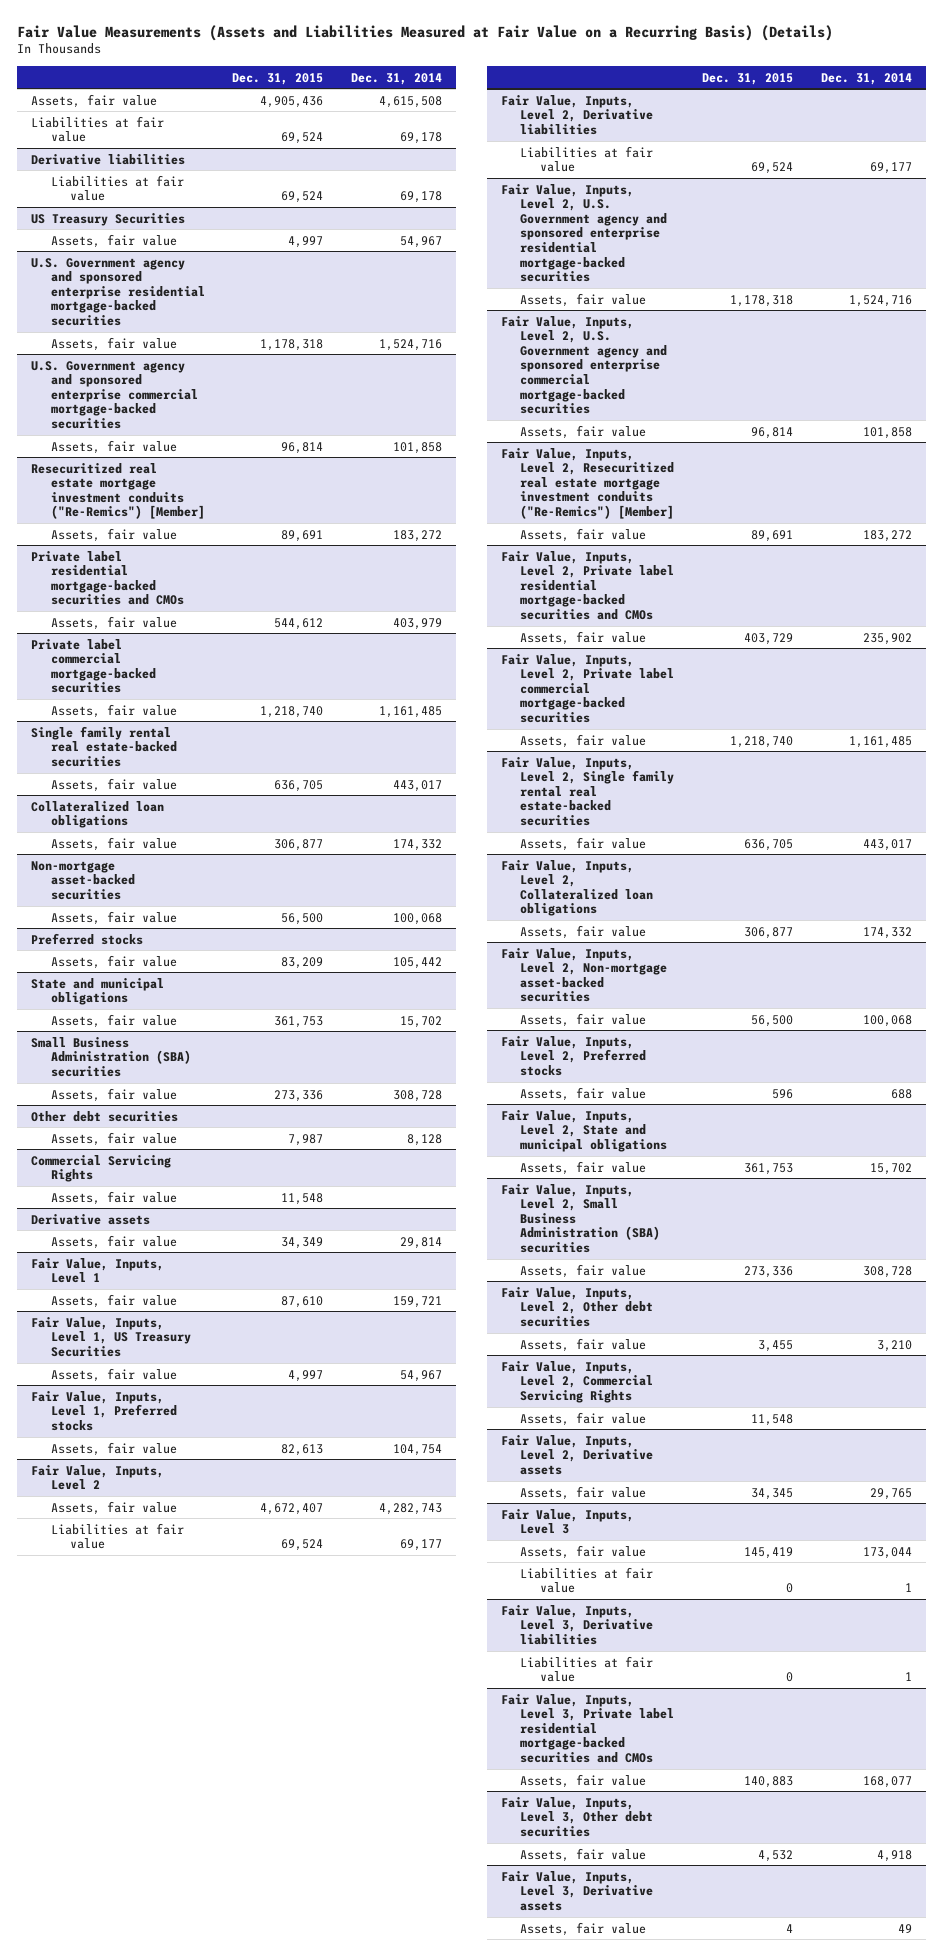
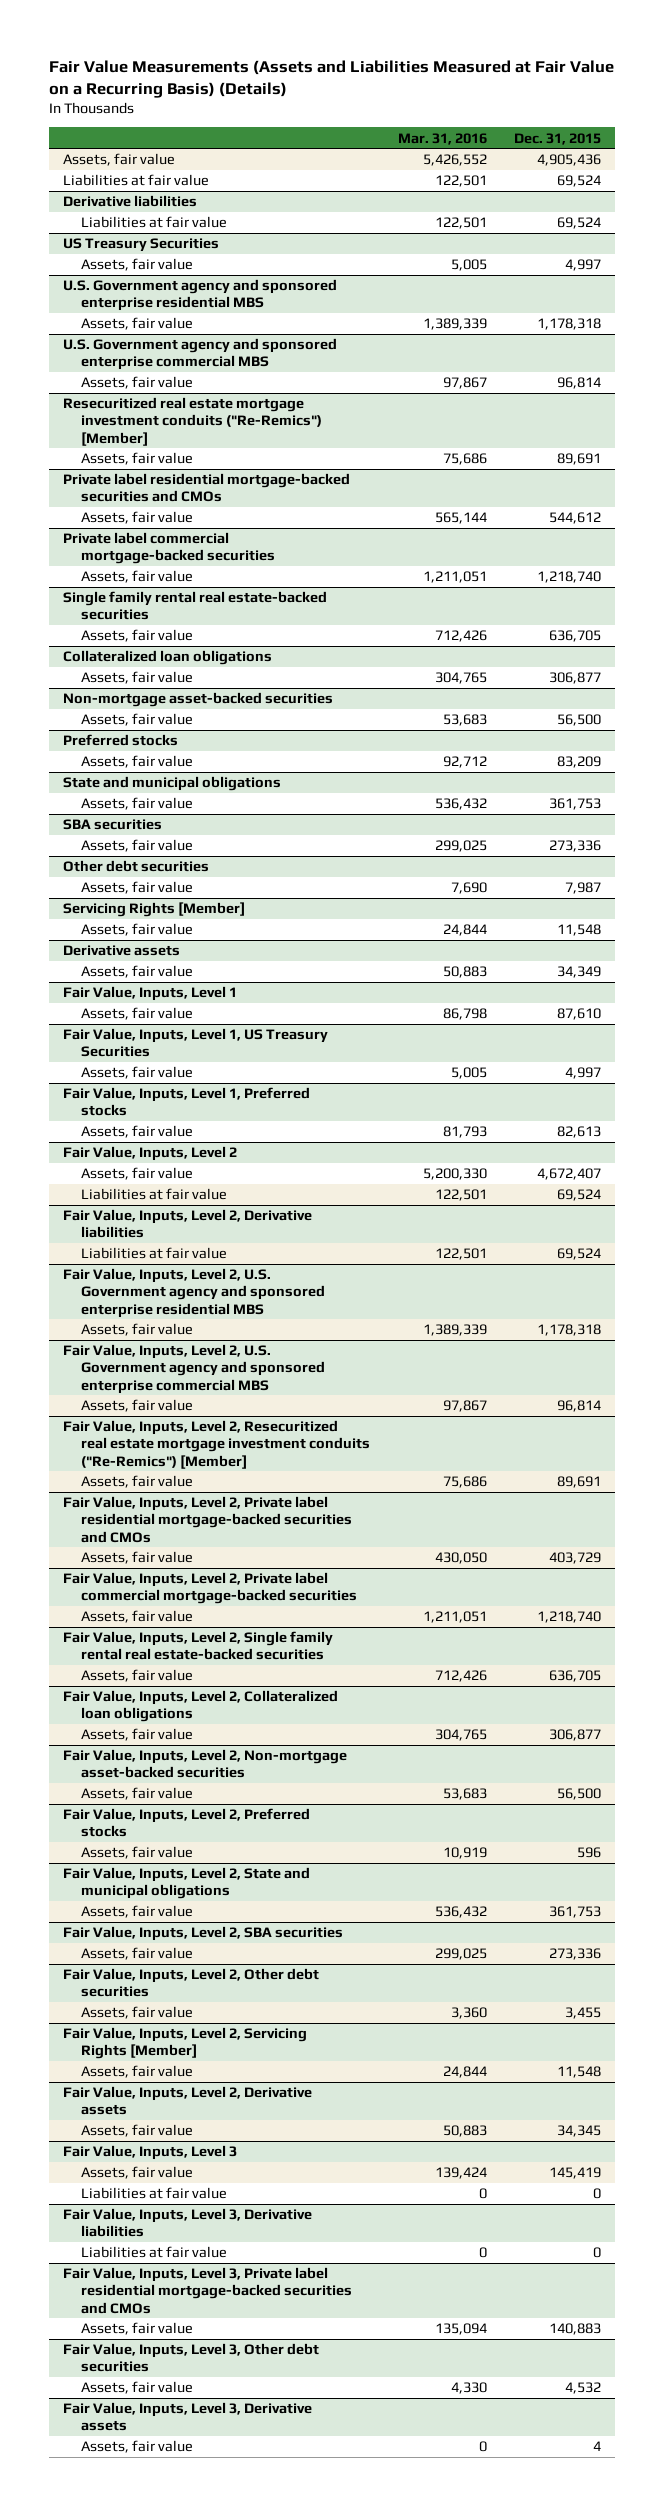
- | Dec. 31, 2015 | Dec. 31, 2014
+ | Mar. 31, 2016 | Dec. 31, 2015
- U.S. Government agency and sponsored enterprise residential mortgage-backed securities
+ U.S. Government agency and sponsored enterprise residential MBS
- U.S. Government agency and sponsored enterprise commercial mortgage-backed securities
+ U.S. Government agency and sponsored enterprise commercial MBS
- Small Business Administration (SBA) securities
+ SBA securities
- Commercial Servicing Rights
+ Servicing Rights [Member]
- Fair Value, Inputs, Level 2, U.S. Government agency and sponsored enterprise residential mortgage-backed securities
+ Fair Value, Inputs, Level 2, U.S. Government agency and sponsored enterprise residential MBS
- Fair Value, Inputs, Level 2, U.S. Government agency and sponsored enterprise commercial mortgage-backed securities
+ Fair Value, Inputs, Level 2, U.S. Government agency and sponsored enterprise commercial MBS
- Fair Value, Inputs, Level 2, Small Business Administration (SBA) securities
+ Fair Value, Inputs, Level 2, SBA securities
- Fair Value, Inputs, Level 2, Commercial Servicing Rights
+ Fair Value, Inputs, Level 2, Servicing Rights [Member]

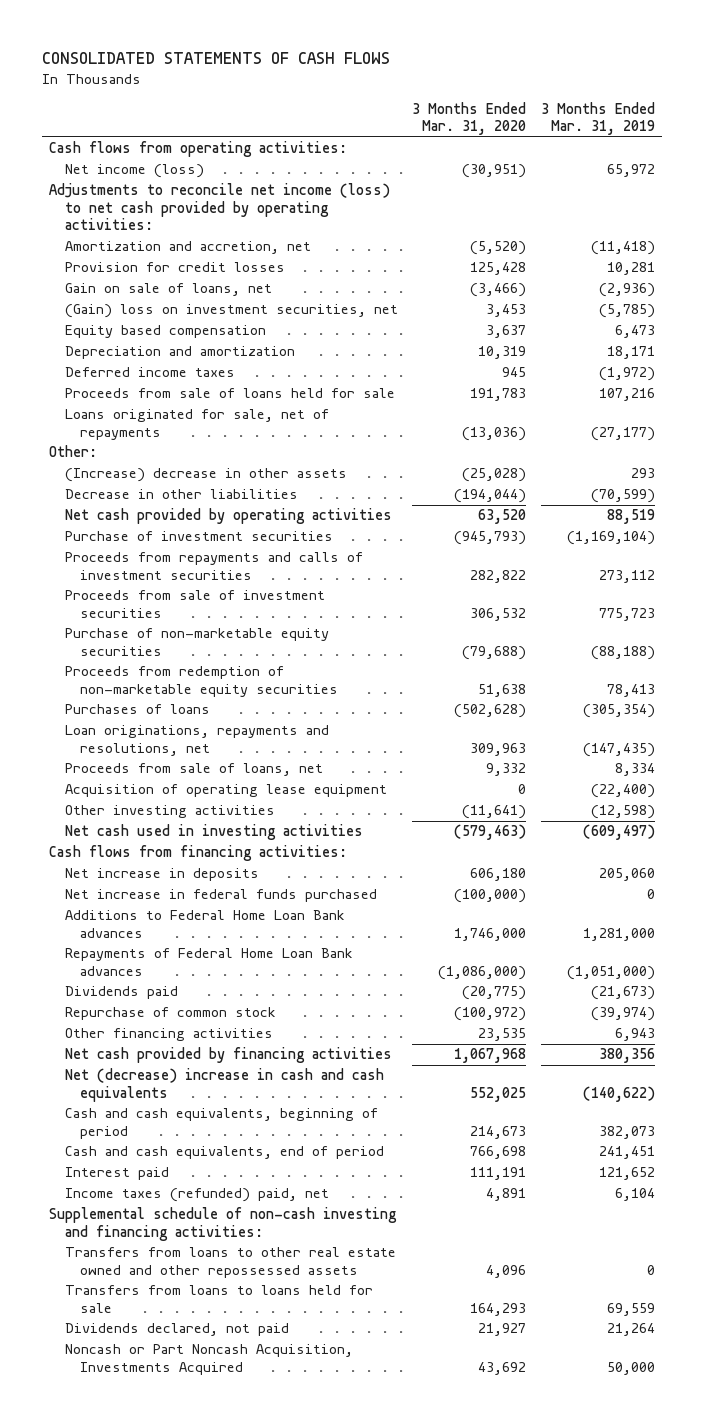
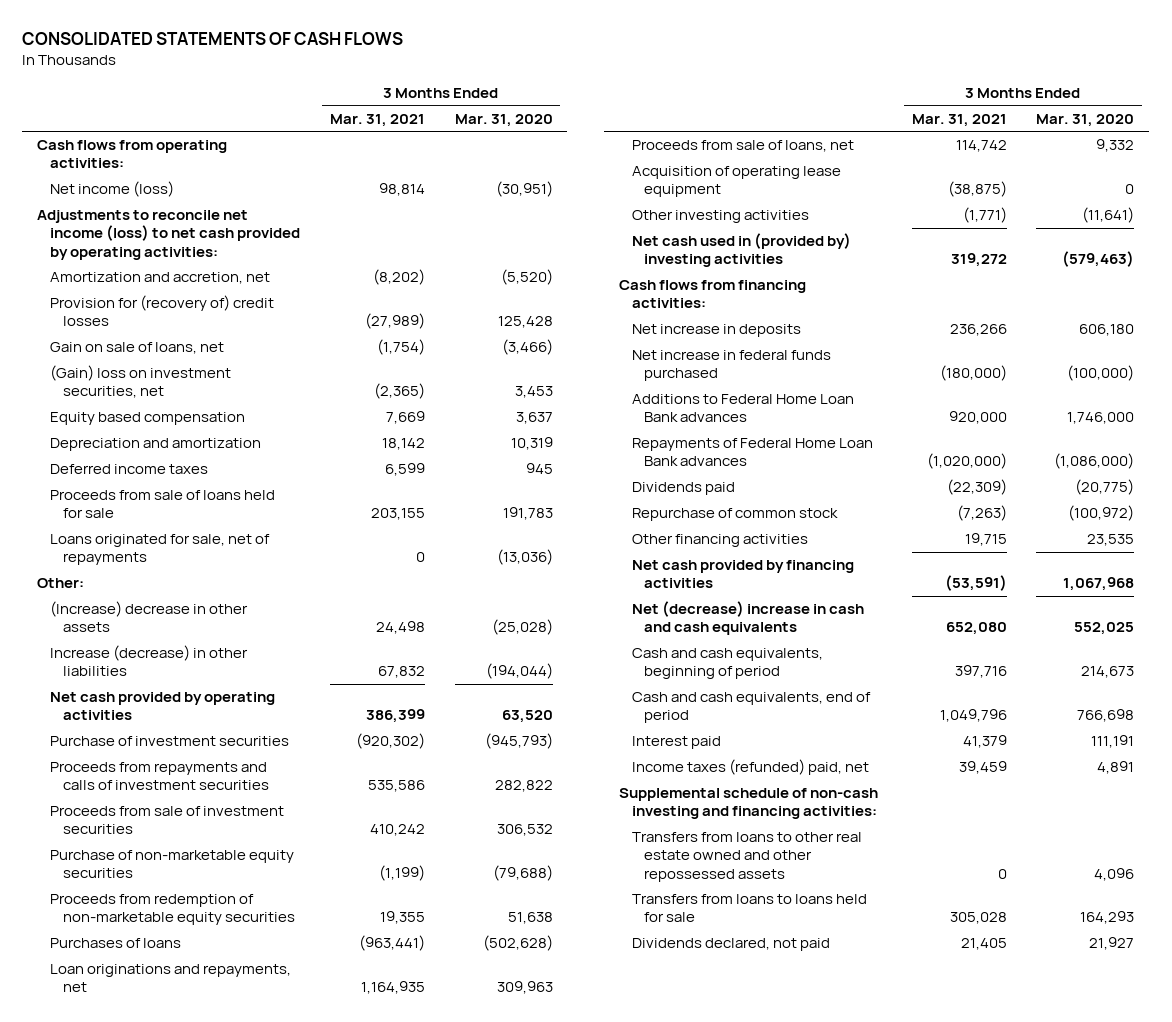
- | 3 Months Ended Mar. 31, 2020 | 3 Months Ended Mar. 31, 2019
+ | 3 Months Ended Mar. 31, 2021 | 3 Months Ended Mar. 31, 2020
- Provision for credit losses | 125,428 | 10,281
+ Provision for (recovery of) credit losses | (27,989) | 125,428
- Decrease in other liabilities | (194,044) | (70,599)
+ Increase (decrease) in other liabilities | 67,832 | (194,044)
- Loan originations, repayments and resolutions, net | 309,963 | (147,435)
+ Loan originations and repayments, net | 1,164,935 | 309,963
- Net cash used in investing activities | (579,463) | (609,497)
+ Net cash used in (provided by) investing activities | 319,272 | (579,463)
- Noncash or Part Noncash Acquisition, Investments Acquired | 43,692 | 50,000

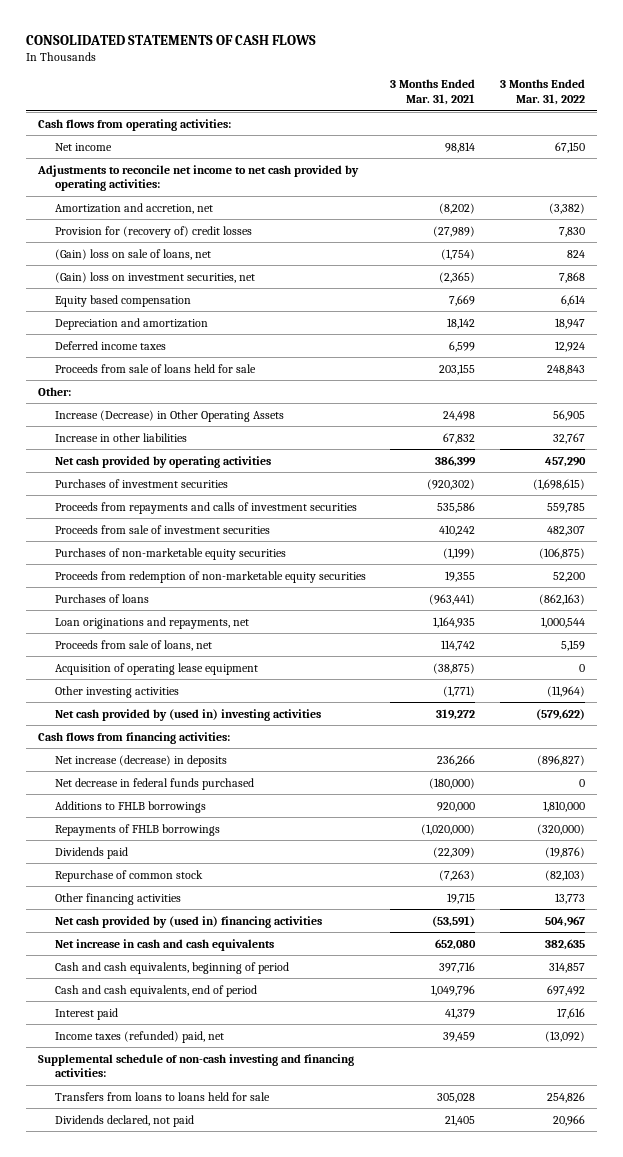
- | 3 Months Ended Mar. 31, 2021 | 3 Months Ended Mar. 31, 2020
+ | 3 Months Ended Mar. 31, 2021 | 3 Months Ended Mar. 31, 2022
- Net income (loss) | 98,814 | (30,951)
- Adjustments to reconcile net income (loss) to net cash provided by operating activities:
+ Net income | 98,814 | 67,150
+ Adjustments to reconcile net income to net cash provided by operating activities:
- Gain on sale of loans, net | (1,754) | (3,466)
+ (Gain) loss on sale of loans, net | (1,754) | 824
- Loans originated for sale, net of repayments | 0 | (13,036)
- (Increase) decrease in other assets | 24,498 | (25,028)
- Increase (decrease) in other liabilities | 67,832 | (194,044)
+ Increase (Decrease) in Other Operating Assets | 24,498 | 56,905
+ Increase in other liabilities | 67,832 | 32,767
- Purchase of investment securities | (920,302) | (945,793)
+ Purchases of investment securities | (920,302) | (1,698,615)
- Purchase of non-marketable equity securities | (1,199) | (79,688)
+ Purchases of non-marketable equity securities | (1,199) | (106,875)
- Net cash used in (provided by) investing activities | 319,272 | (579,463)
+ Net cash provided by (used in) investing activities | 319,272 | (579,622)
- Net increase in deposits | 236,266 | 606,180
- Net increase in federal funds purchased | (180,000) | (100,000)
- Additions to Federal Home Loan Bank advances | 920,000 | 1,746,000
- Repayments of Federal Home Loan Bank advances | (1,020,000) | (1,086,000)
+ Net increase (decrease) in deposits | 236,266 | (896,827)
+ Net decrease in federal funds purchased | (180,000) | 0
+ Additions to FHLB borrowings | 920,000 | 1,810,000
+ Repayments of FHLB borrowings | (1,020,000) | (320,000)
- Net cash provided by financing activities | (53,591) | 1,067,968
- Net (decrease) increase in cash and cash equivalents | 652,080 | 552,025
+ Net cash provided by (used in) financing activities | (53,591) | 504,967
+ Net increase in cash and cash equivalents | 652,080 | 382,635
- Transfers from loans to other real estate owned and other repossessed assets | 0 | 4,096

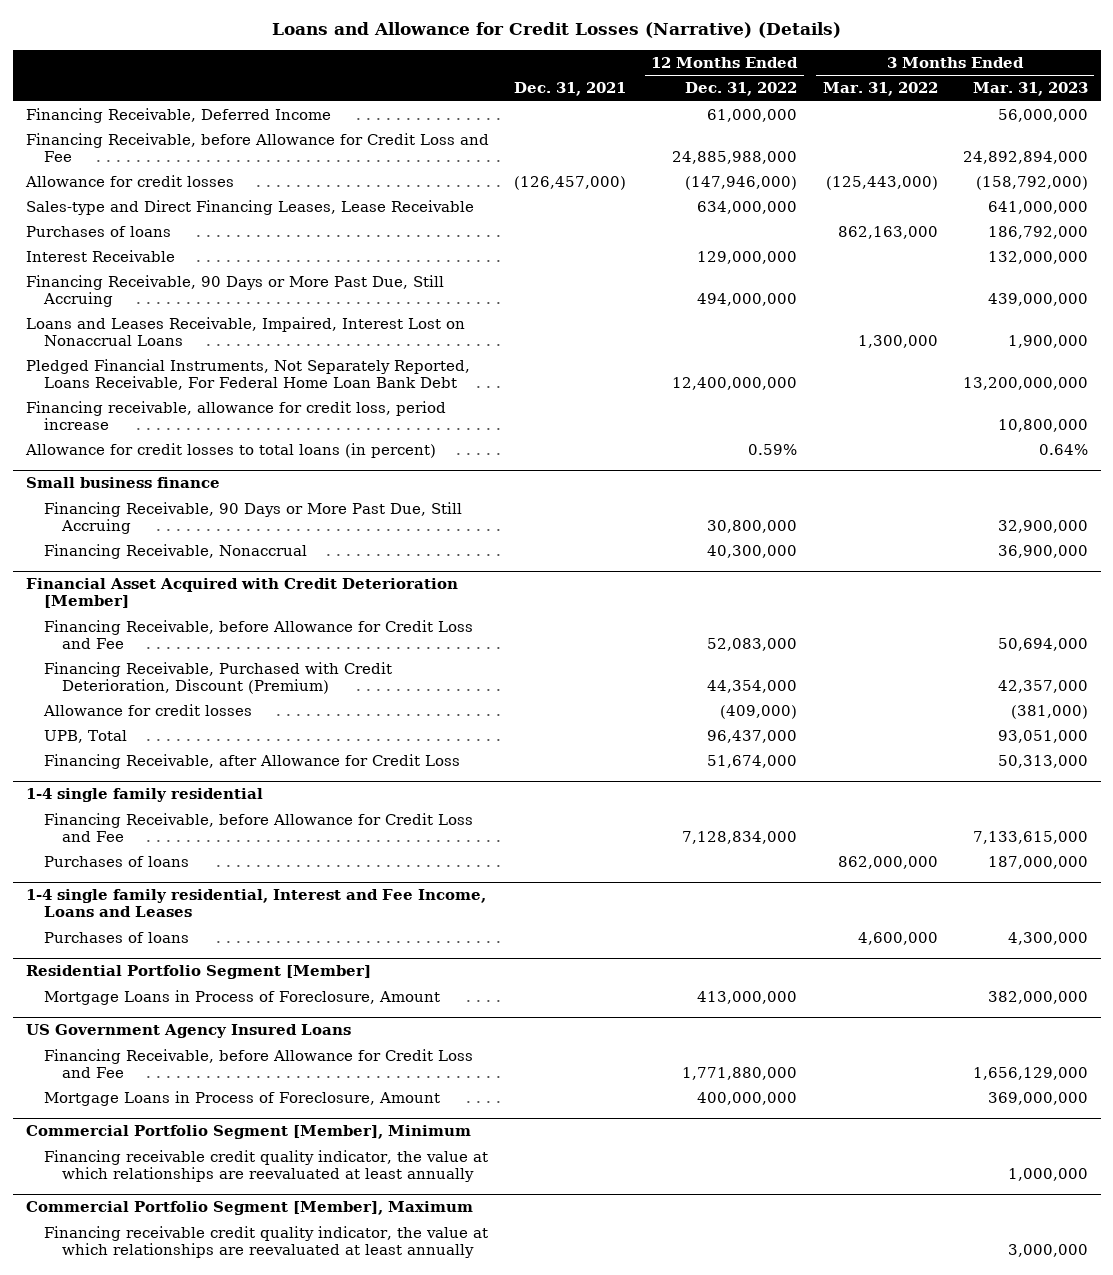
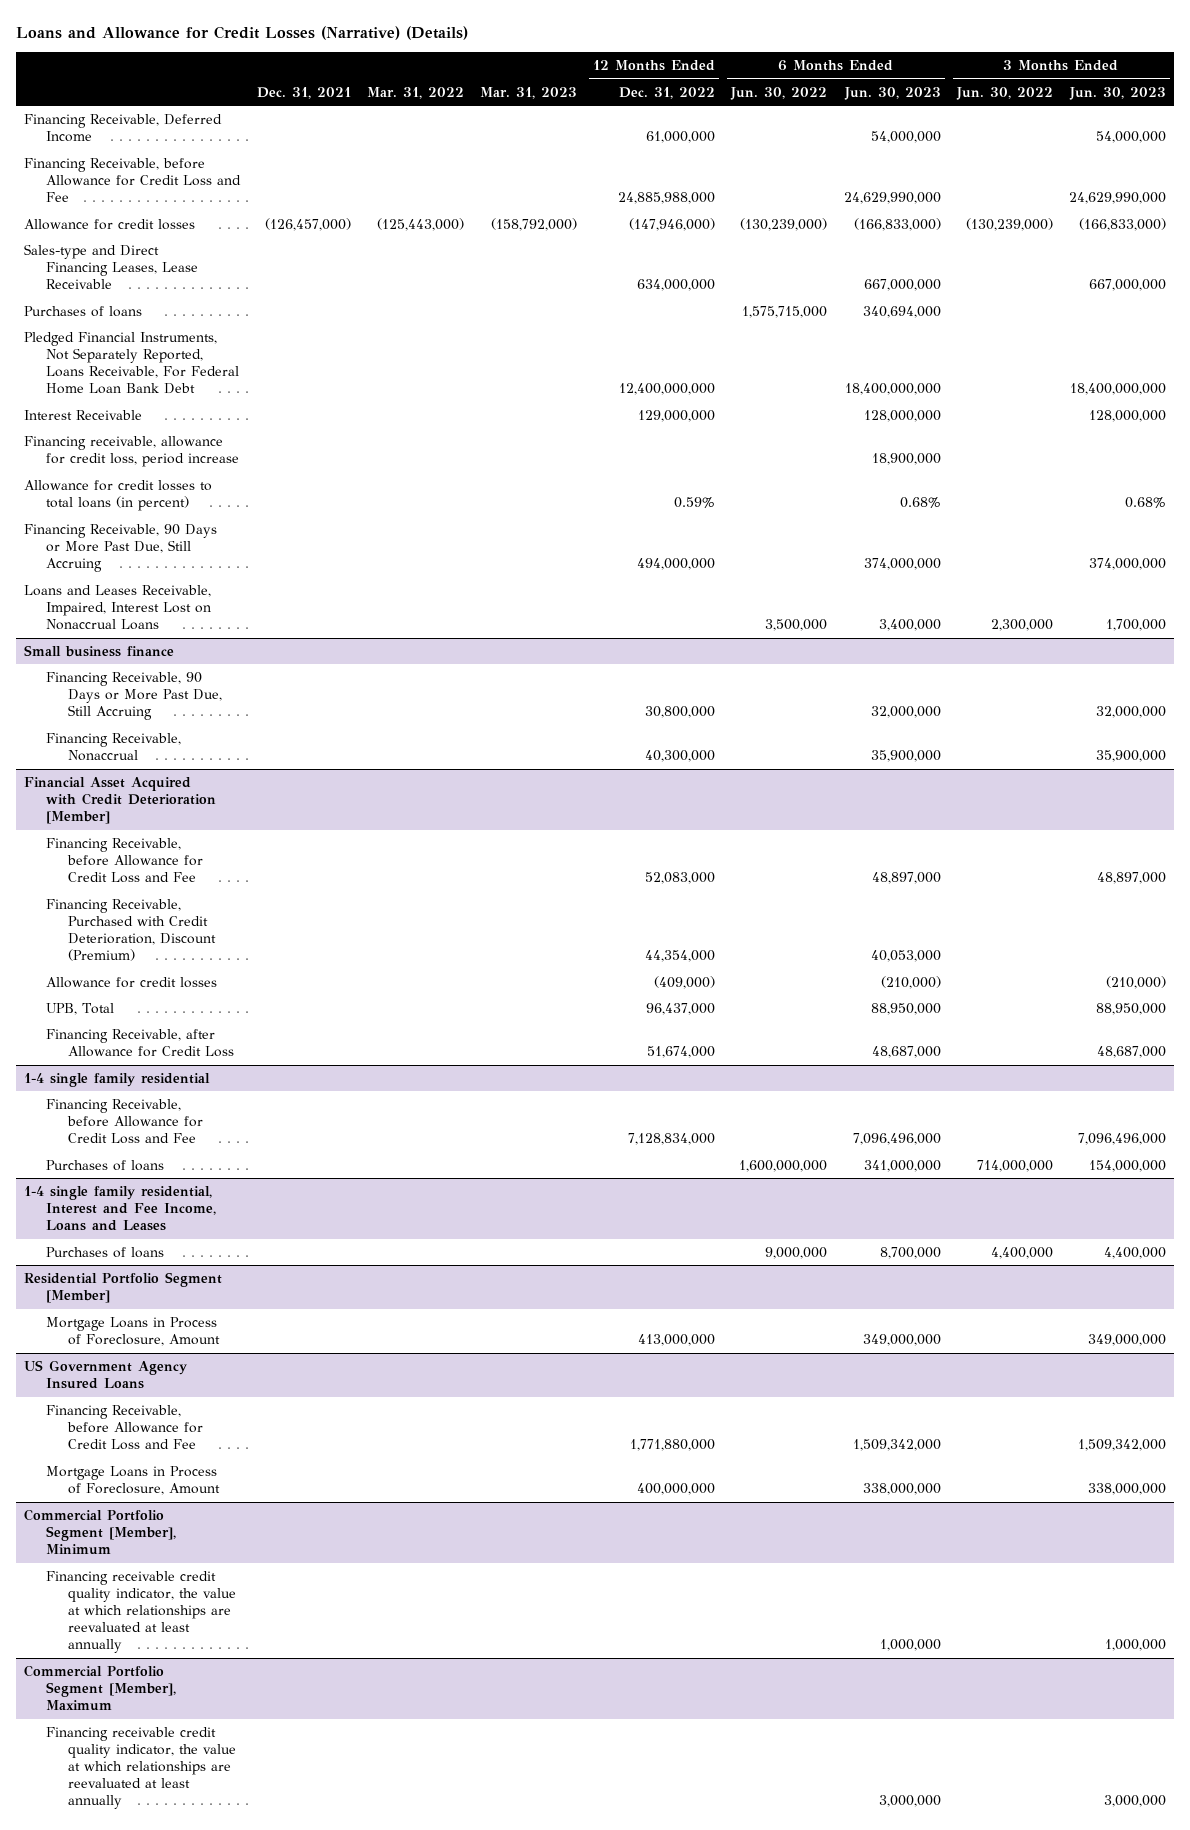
- | Dec. 31, 2021 | 12 Months Ended Dec. 31, 2022 | 3 Months Ended Mar. 31, 2022 | 3 Months Ended Mar. 31, 2023
+ | Dec. 31, 2021 | Mar. 31, 2022 | Mar. 31, 2023 | 12 Months Ended Dec. 31, 2022 | 6 Months Ended Jun. 30, 2022 | 6 Months Ended Jun. 30, 2023 | 3 Months Ended Jun. 30, 2022 | 3 Months Ended Jun. 30, 2023
moved down: Interest Receivable | | | | 129,000,000 | | 128,000,000 | | 128,000,000
moved down: Financing Receivable, 90 Days or More Past Due, Still Accruing | | | | 494,000,000 | | 374,000,000 | | 374,000,000
moved down: Loans and Leases Receivable, Impaired, Interest Lost on Nonaccrual Loans | | | | | 3,500,000 | 3,400,000 | 2,300,000 | 1,700,000

